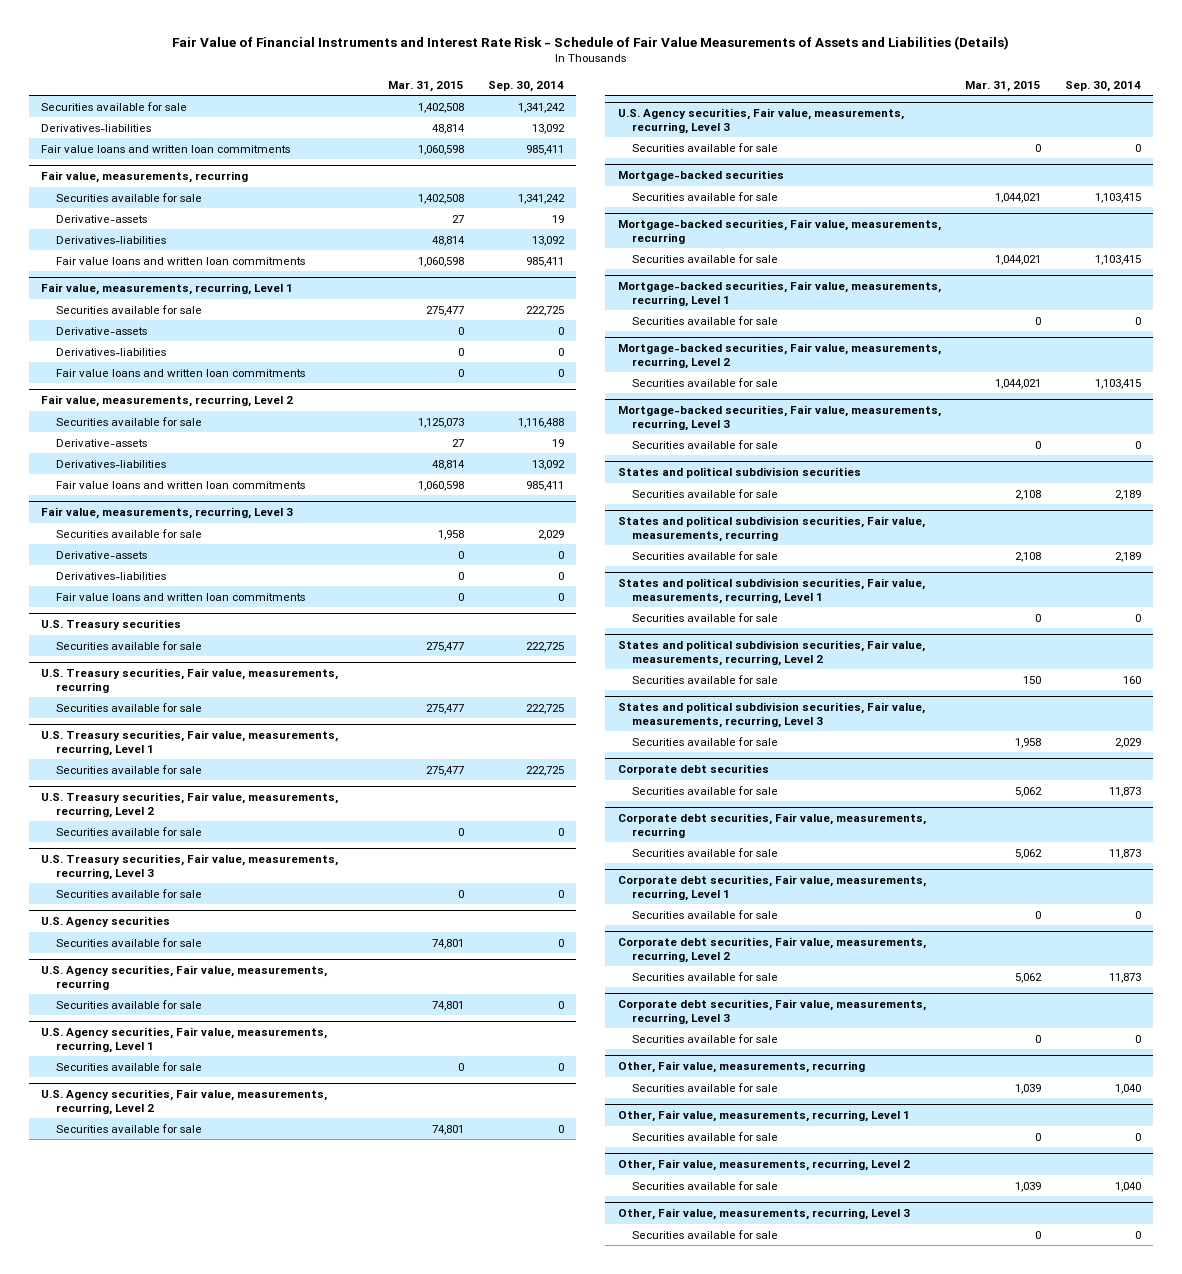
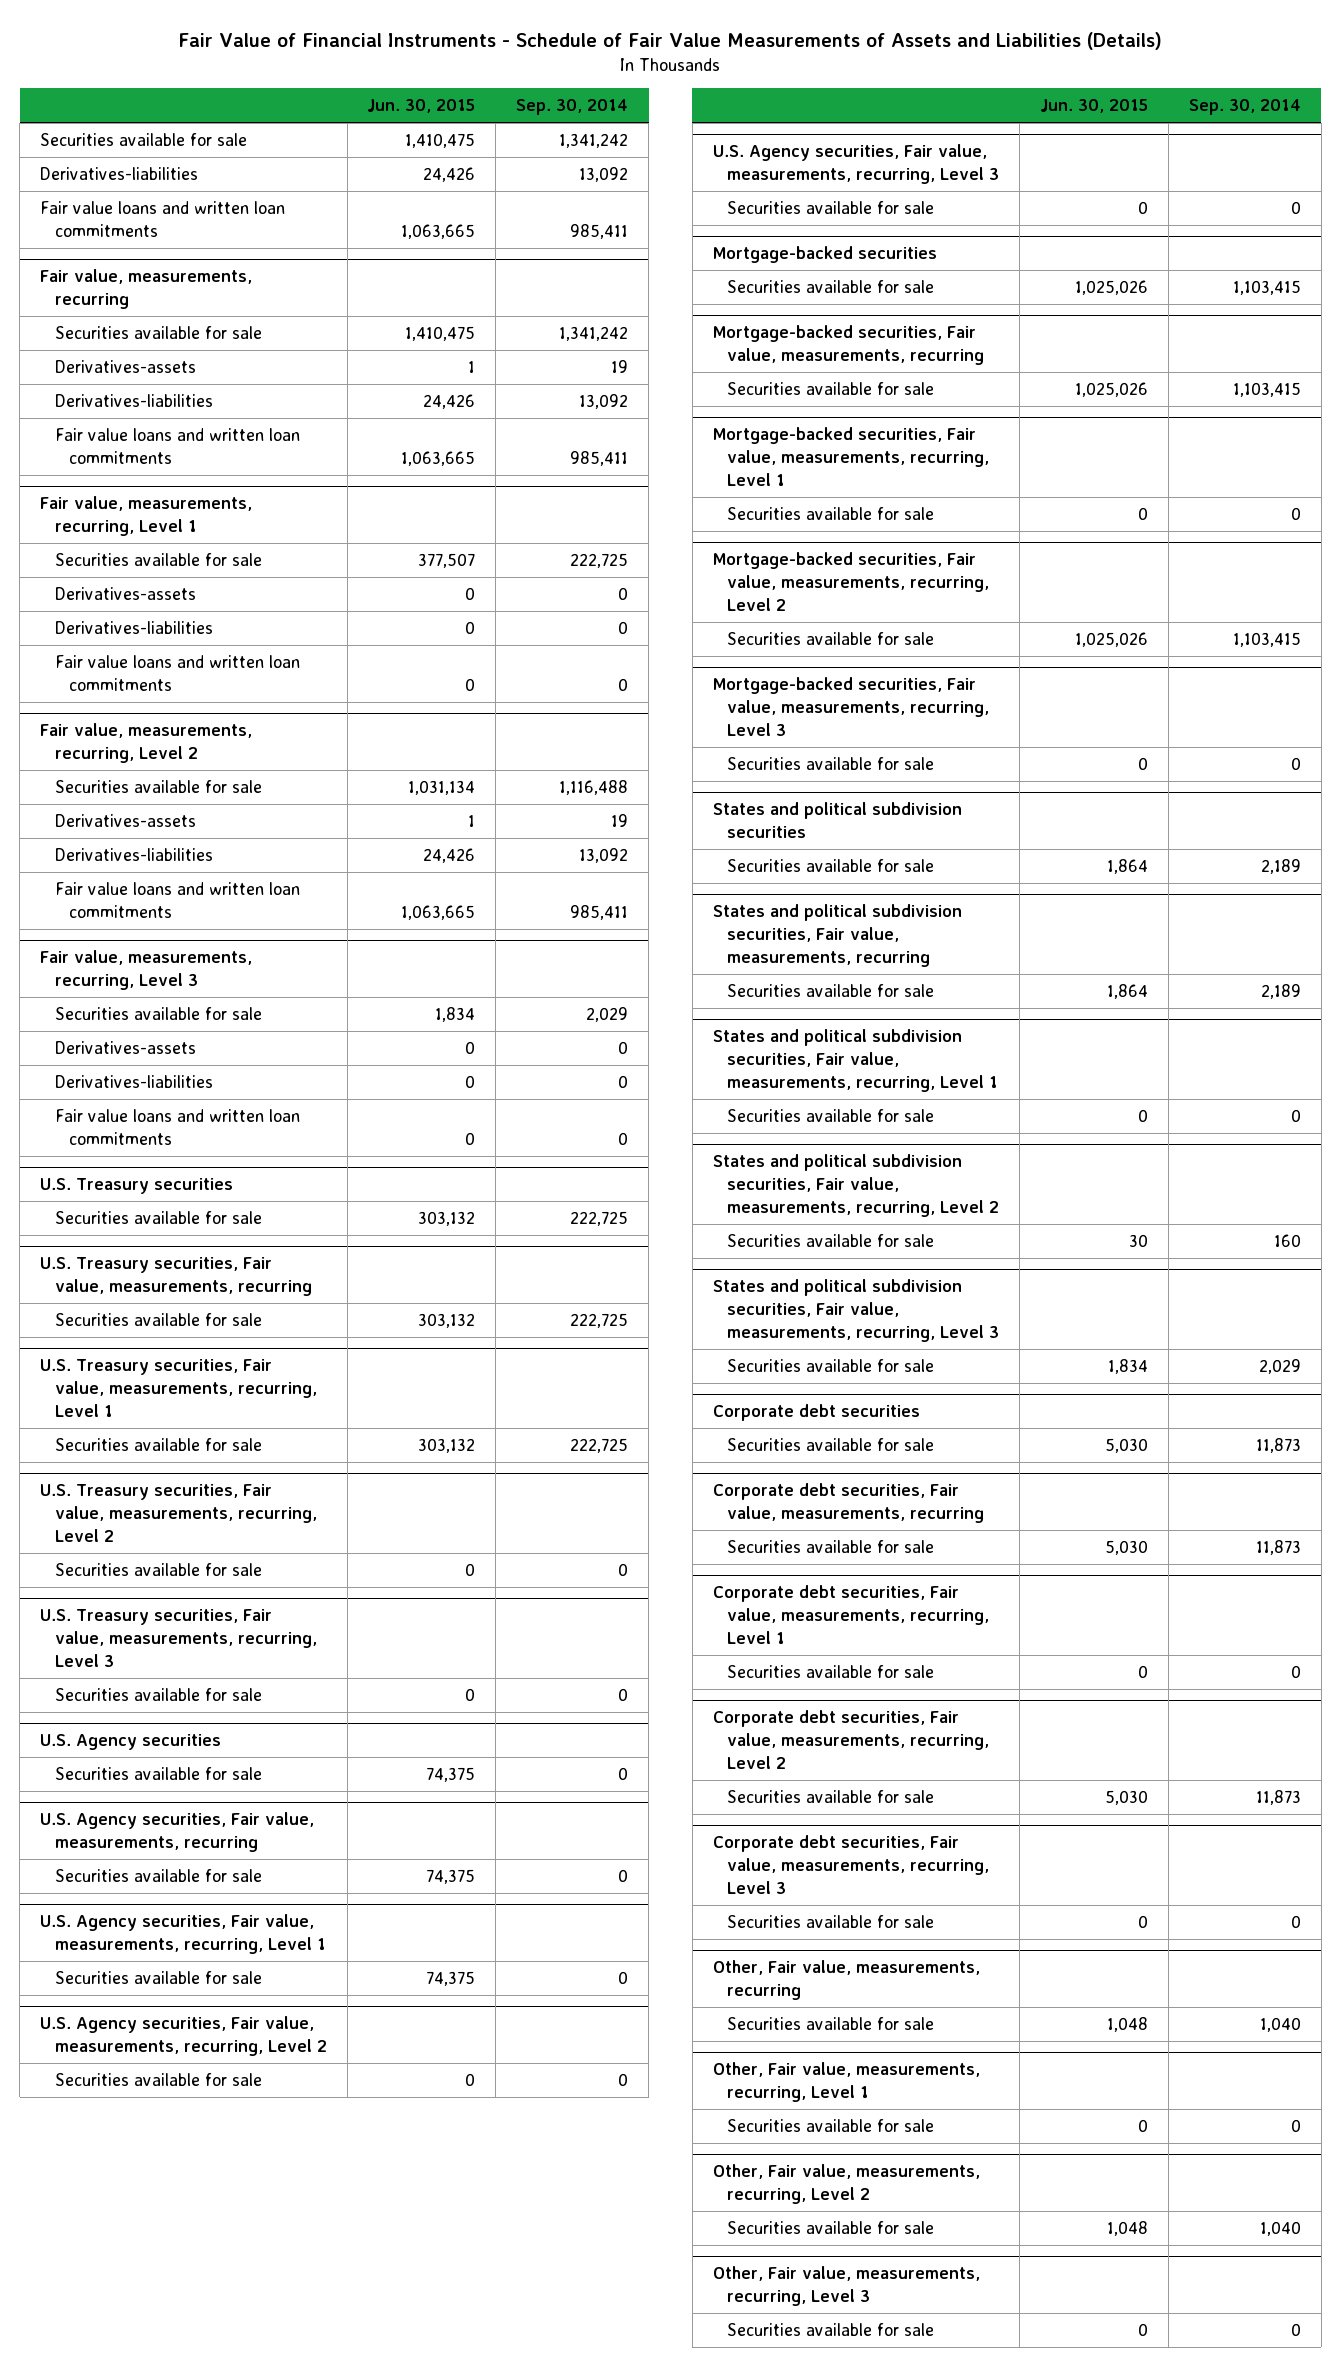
- Fair Value of Financial Instruments and Interest Rate Risk - Schedule of Fair Value Measurements of Assets and Liabilities (Details)
+ Fair Value of Financial Instruments - Schedule of Fair Value Measurements of Assets and Liabilities (Details)
- | Mar. 31, 2015 | Sep. 30, 2014
+ | Jun. 30, 2015 | Sep. 30, 2014
@ Fair value, measurements, recurring
- Derivative-assets | 27 | 19
+ Derivatives-assets | 1 | 19
@ Fair value, measurements, recurring, Level 1
- Derivative-assets | 0 | 0
+ Derivatives-assets | 0 | 0
@ Fair value, measurements, recurring, Level 2
- Derivative-assets | 27 | 19
+ Derivatives-assets | 1 | 19
@ Fair value, measurements, recurring, Level 3
- Derivative-assets | 0 | 0
+ Derivatives-assets | 0 | 0

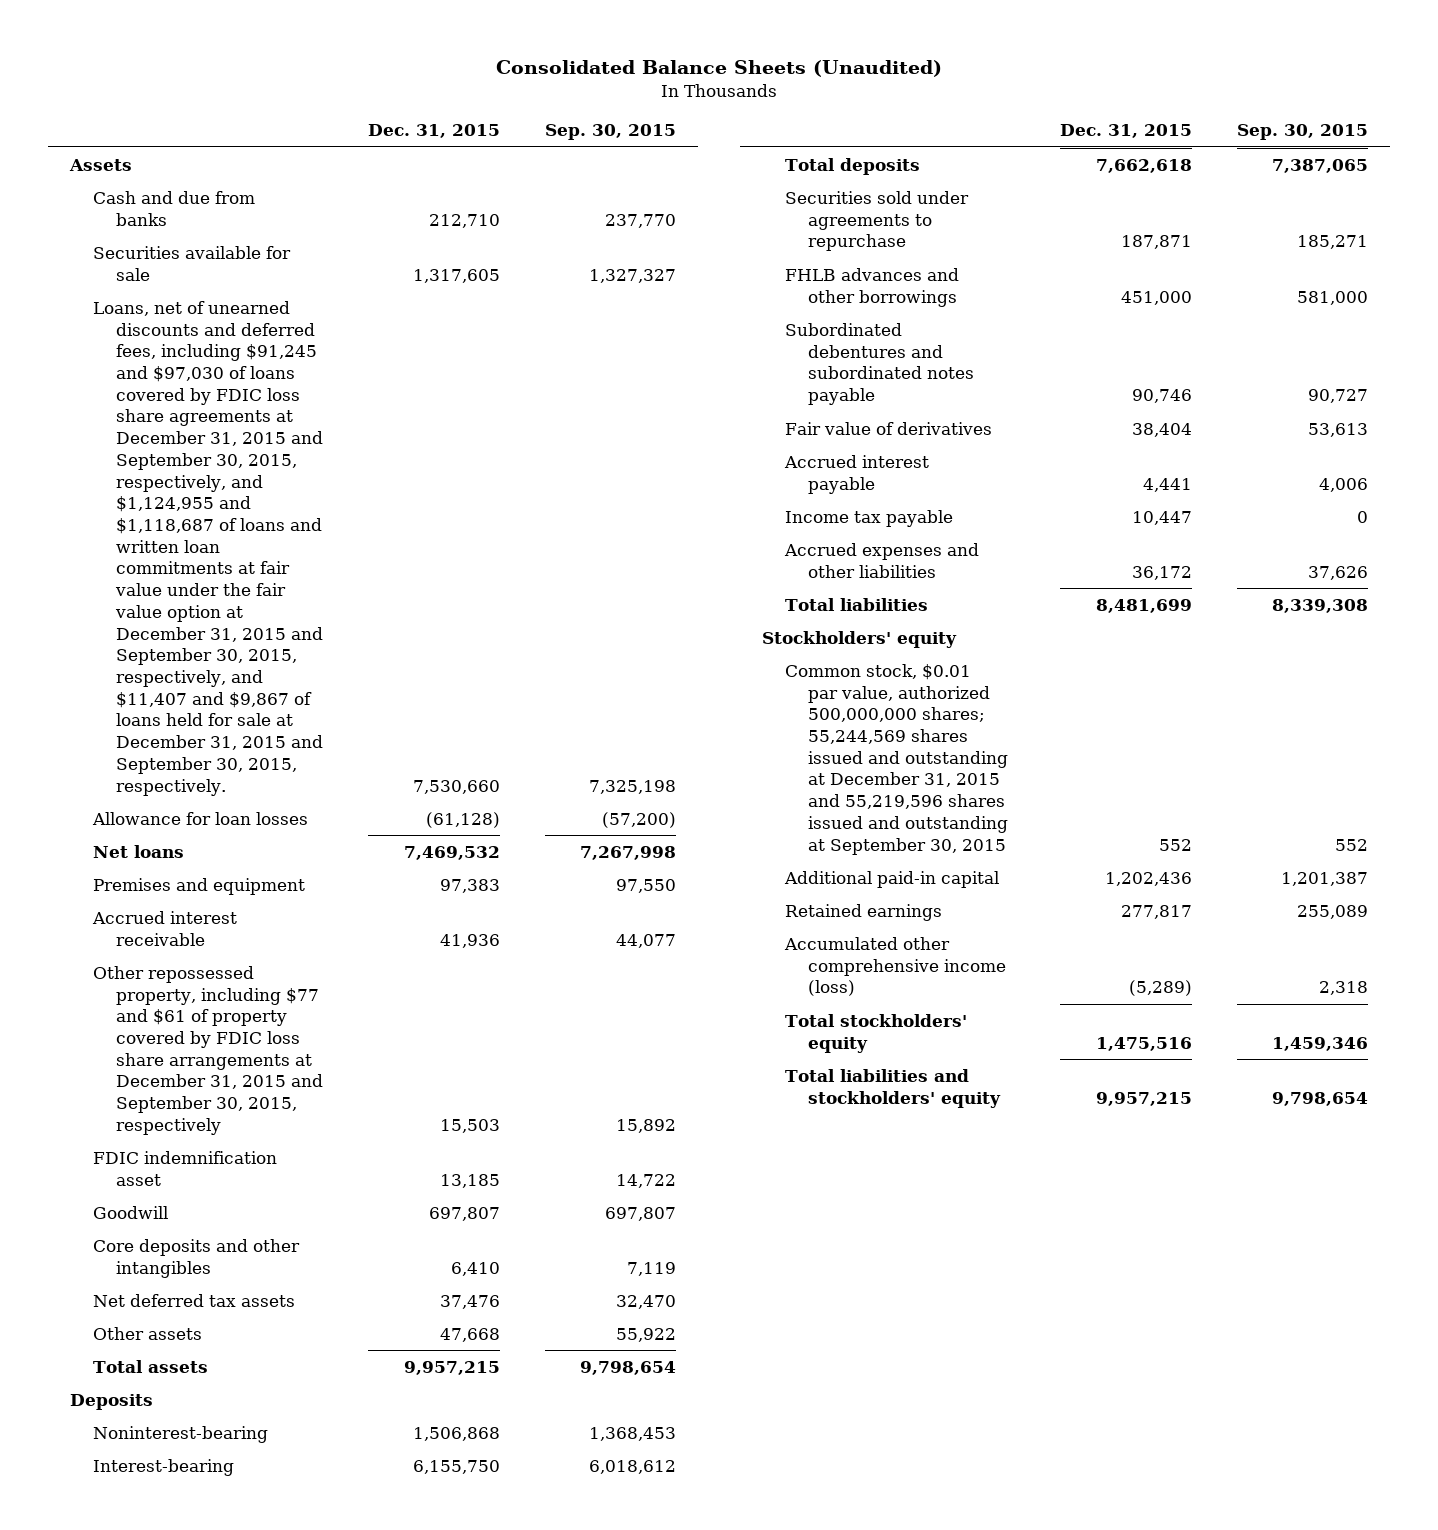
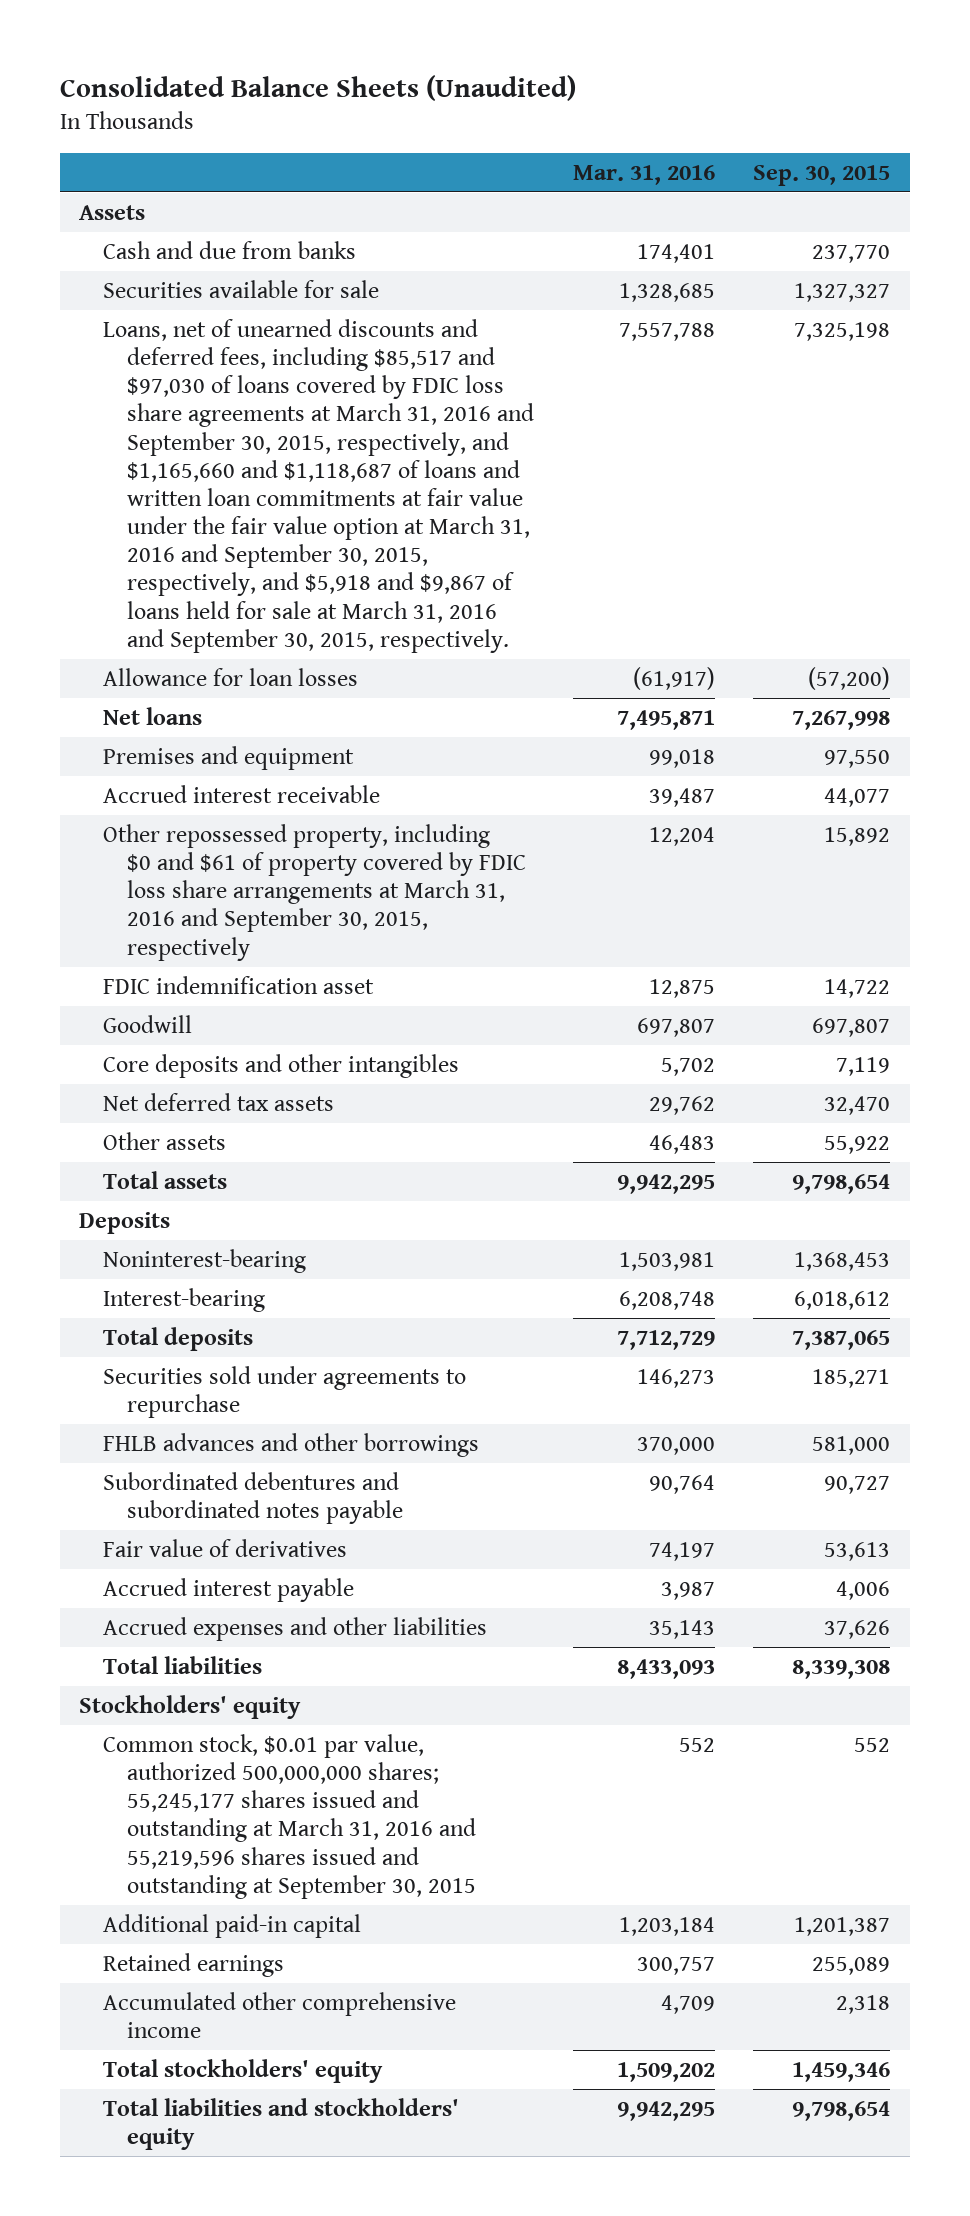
- | Dec. 31, 2015 | Sep. 30, 2015
+ | Mar. 31, 2016 | Sep. 30, 2015
- Loans, net of unearned discounts and deferred fees, including $91,245 and $97,030 of loans covered by FDIC loss share agreements at December 31, 2015 and September 30, 2015, respectively, and $1,124,955 and $1,118,687 of loans and written loan commitments at fair value under the fair value option at December 31, 2015 and September 30, 2015, respectively, and $11,407 and $9,867 of loans held for sale at December 31, 2015 and September 30, 2015, respectively. | 7,530,660 | 7,325,198
+ Loans, net of unearned discounts and deferred fees, including $85,517 and $97,030 of loans covered by FDIC loss share agreements at March 31, 2016 and September 30, 2015, respectively, and $1,165,660 and $1,118,687 of loans and written loan commitments at fair value under the fair value option at March 31, 2016 and September 30, 2015, respectively, and $5,918 and $9,867 of loans held for sale at March 31, 2016 and September 30, 2015, respectively. | 7,557,788 | 7,325,198
- Other repossessed property, including $77 and $61 of property covered by FDIC loss share arrangements at December 31, 2015 and September 30, 2015, respectively | 15,503 | 15,892
+ Other repossessed property, including $0 and $61 of property covered by FDIC loss share arrangements at March 31, 2016 and September 30, 2015, respectively | 12,204 | 15,892
- Income tax payable | 10,447 | 0
- Common stock, $0.01 par value, authorized 500,000,000 shares; 55,244,569 shares issued and outstanding at December 31, 2015 and 55,219,596 shares issued and outstanding at September 30, 2015 | 552 | 552
+ Common stock, $0.01 par value, authorized 500,000,000 shares; 55,245,177 shares issued and outstanding at March 31, 2016 and 55,219,596 shares issued and outstanding at September 30, 2015 | 552 | 552
- Accumulated other comprehensive income (loss) | (5,289) | 2,318
+ Accumulated other comprehensive income | 4,709 | 2,318

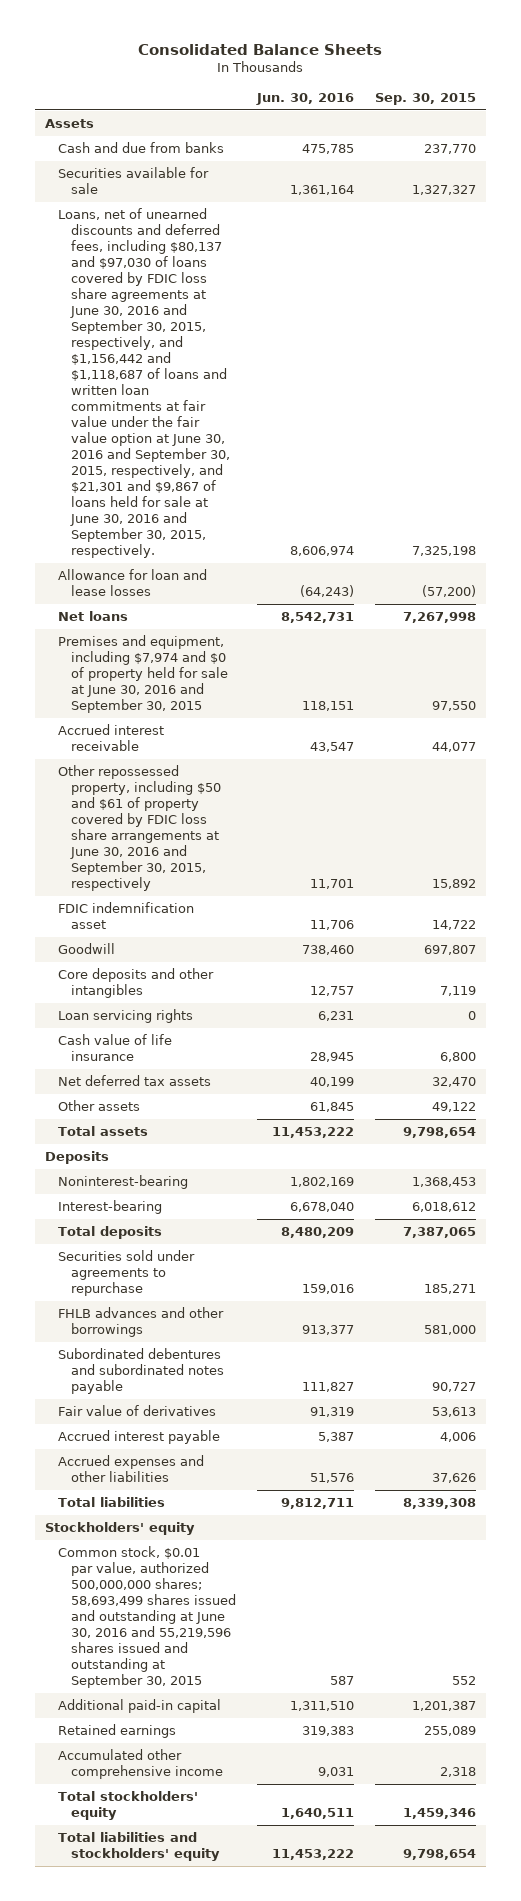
- Consolidated Balance Sheets (Unaudited)
+ Consolidated Balance Sheets
- | Mar. 31, 2016 | Sep. 30, 2015
+ | Jun. 30, 2016 | Sep. 30, 2015
- Loans, net of unearned discounts and deferred fees, including $85,517 and $97,030 of loans covered by FDIC loss share agreements at March 31, 2016 and September 30, 2015, respectively, and $1,165,660 and $1,118,687 of loans and written loan commitments at fair value under the fair value option at March 31, 2016 and September 30, 2015, respectively, and $5,918 and $9,867 of loans held for sale at March 31, 2016 and September 30, 2015, respectively. | 7,557,788 | 7,325,198
- Allowance for loan losses | (61,917) | (57,200)
+ Loans, net of unearned discounts and deferred fees, including $80,137 and $97,030 of loans covered by FDIC loss share agreements at June 30, 2016 and September 30, 2015, respectively, and $1,156,442 and $1,118,687 of loans and written loan commitments at fair value under the fair value option at June 30, 2016 and September 30, 2015, respectively, and $21,301 and $9,867 of loans held for sale at June 30, 2016 and September 30, 2015, respectively. | 8,606,974 | 7,325,198
+ Allowance for loan and lease losses | (64,243) | (57,200)
- Premises and equipment | 99,018 | 97,550
+ Premises and equipment, including $7,974 and $0 of property held for sale at June 30, 2016 and September 30, 2015 | 118,151 | 97,550
- Other repossessed property, including $0 and $61 of property covered by FDIC loss share arrangements at March 31, 2016 and September 30, 2015, respectively | 12,204 | 15,892
+ Other repossessed property, including $50 and $61 of property covered by FDIC loss share arrangements at June 30, 2016 and September 30, 2015, respectively | 11,701 | 15,892
+ Loan servicing rights | 6,231 | 0
+ Cash value of life insurance | 28,945 | 6,800
- Other assets | 46,483 | 55,922
+ Other assets | 61,845 | 49,122
- Common stock, $0.01 par value, authorized 500,000,000 shares; 55,245,177 shares issued and outstanding at March 31, 2016 and 55,219,596 shares issued and outstanding at September 30, 2015 | 552 | 552
+ Common stock, $0.01 par value, authorized 500,000,000 shares; 58,693,499 shares issued and outstanding at June 30, 2016 and 55,219,596 shares issued and outstanding at September 30, 2015 | 587 | 552

